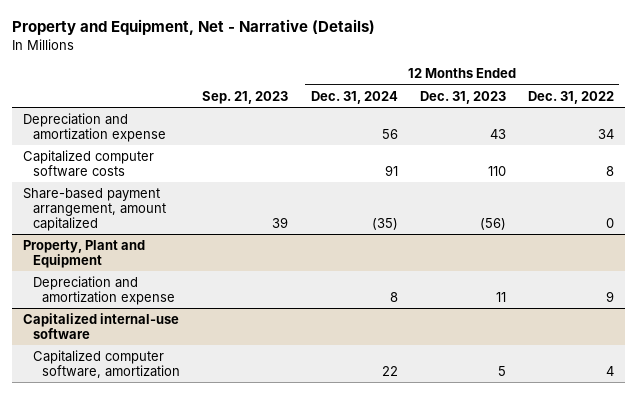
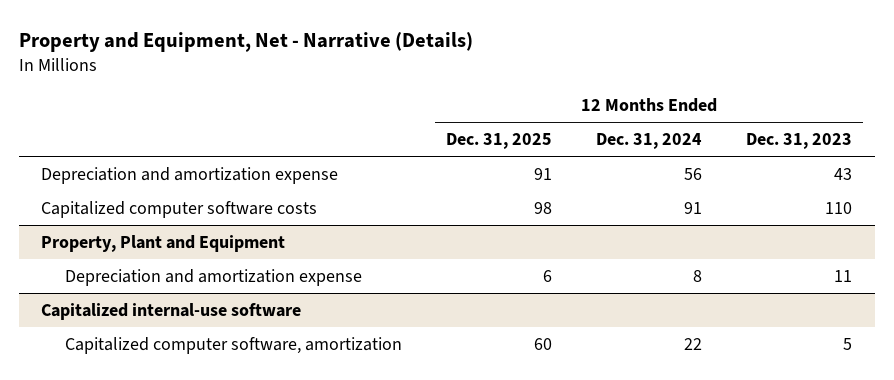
- | Sep. 21, 2023 | 12 Months Ended Dec. 31, 2024 | 12 Months Ended Dec. 31, 2023 | 12 Months Ended Dec. 31, 2022
+ | 12 Months Ended Dec. 31, 2025 | 12 Months Ended Dec. 31, 2024 | 12 Months Ended Dec. 31, 2023
- Share-based payment arrangement, amount capitalized | 39 | (35) | (56) | 0

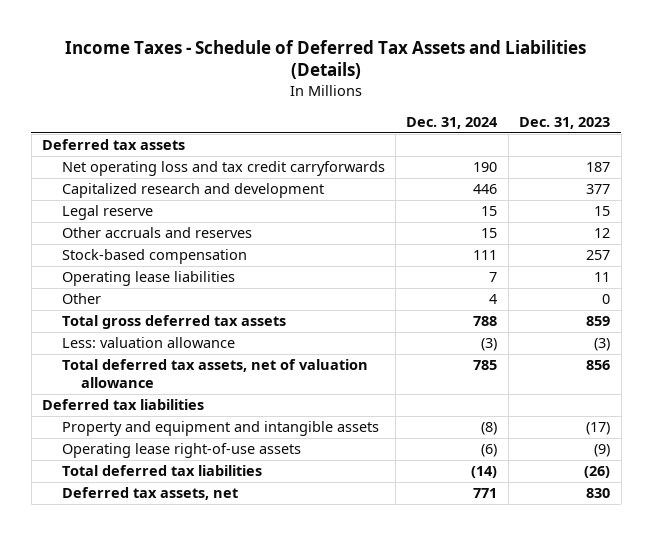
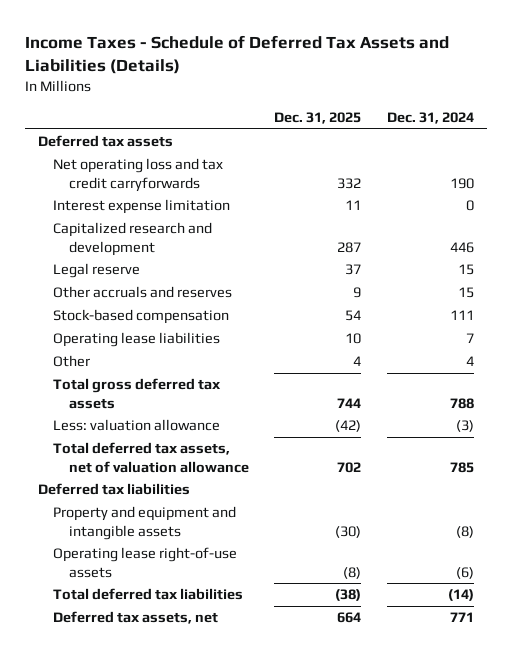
- | Dec. 31, 2024 | Dec. 31, 2023
+ | Dec. 31, 2025 | Dec. 31, 2024
+ Interest expense limitation | 11 | 0

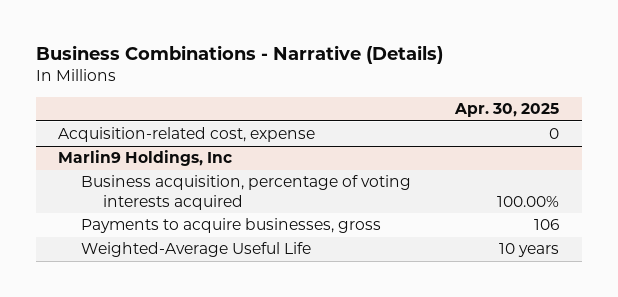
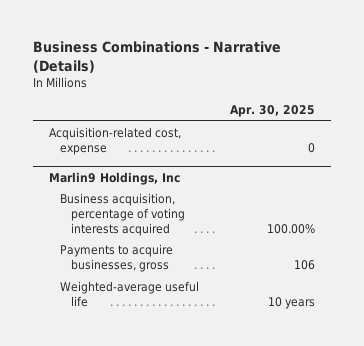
@ Marlin9 Holdings, Inc
- Weighted-Average Useful Life | 10 years
+ Weighted-average useful life | 10 years

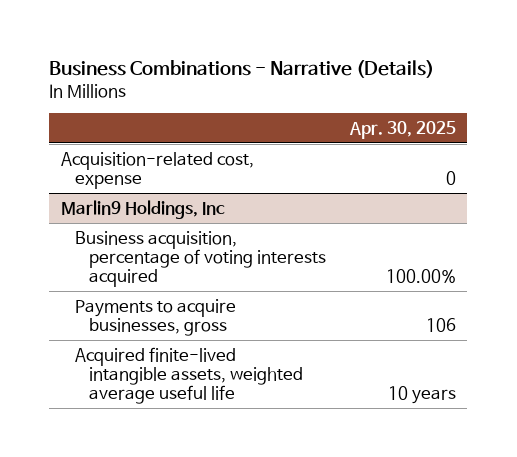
@ Marlin9 Holdings, Inc
- Weighted-average useful life | 10 years
+ Acquired finite-lived intangible assets, weighted average useful life | 10 years

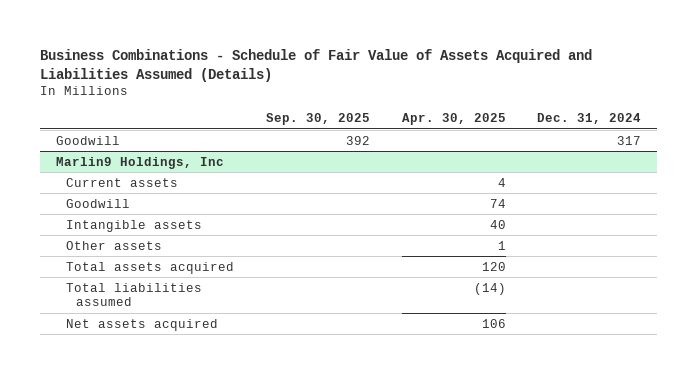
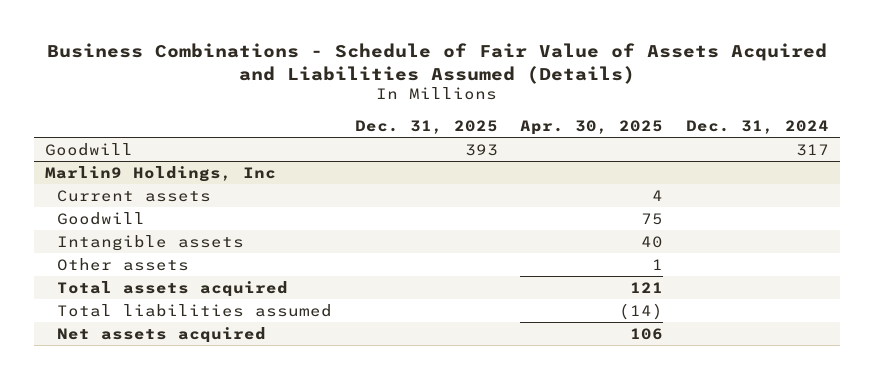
- | Sep. 30, 2025 | Apr. 30, 2025 | Dec. 31, 2024
+ | Dec. 31, 2025 | Apr. 30, 2025 | Dec. 31, 2024
@ Marlin9 Holdings, Inc
- Goodwill | | 74 |
+ Goodwill | | 75 |
- Total assets acquired | | 120 |
+ Total assets acquired | | 121 |

